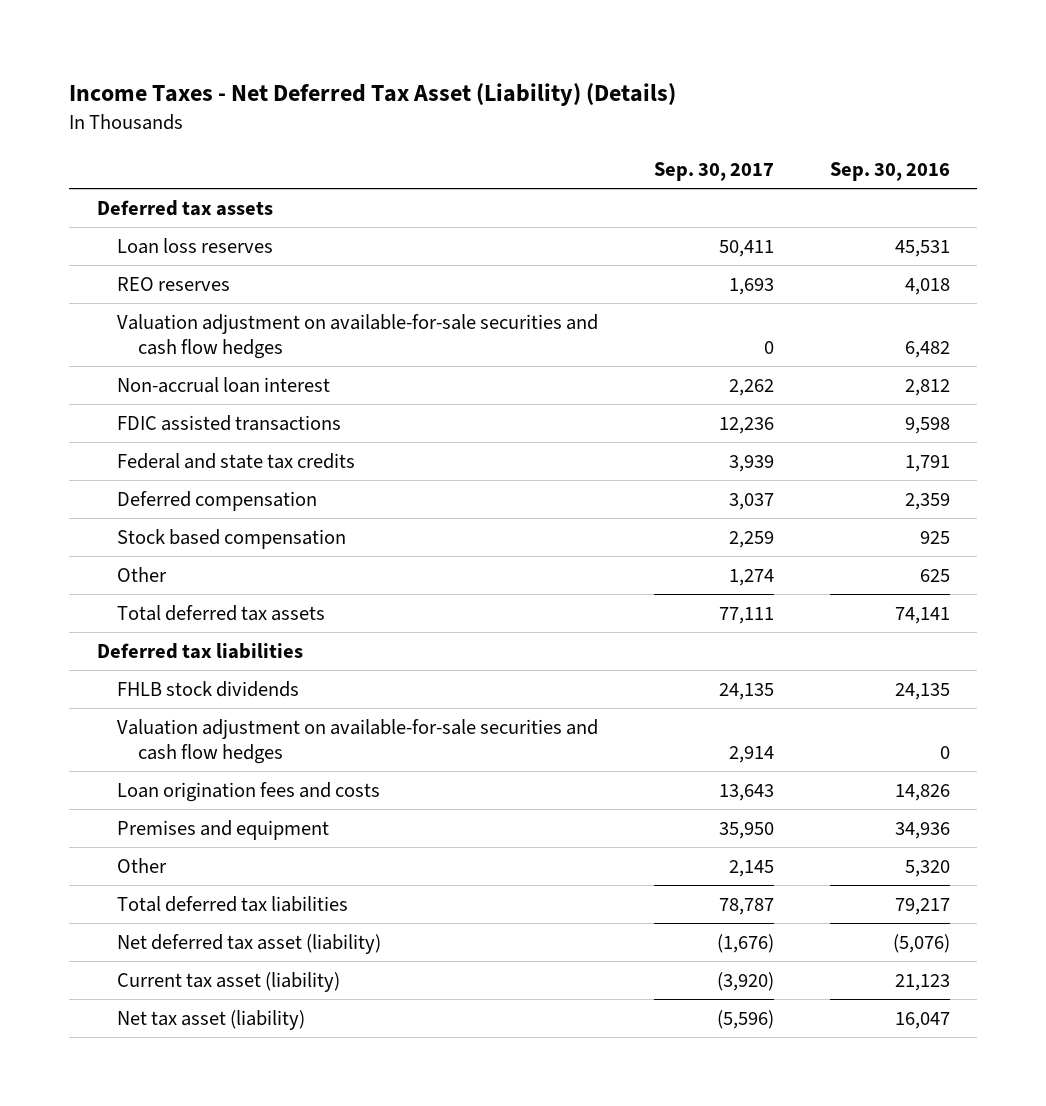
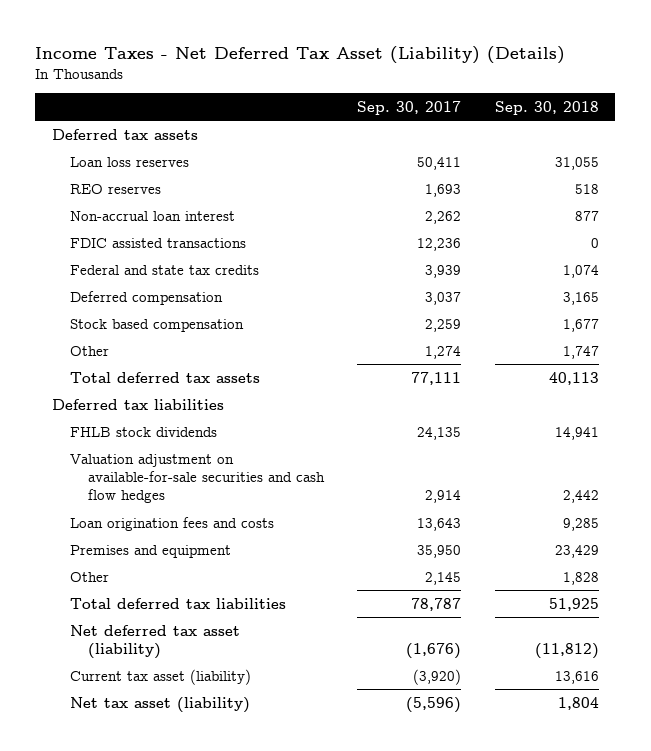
- | Sep. 30, 2017 | Sep. 30, 2016
+ | Sep. 30, 2017 | Sep. 30, 2018
- Valuation adjustment on available-for-sale securities and cash flow hedges | 0 | 6,482

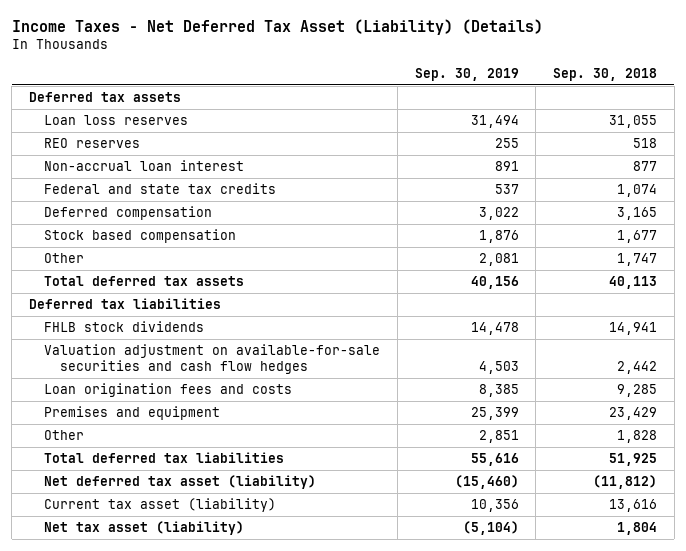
- | Sep. 30, 2017 | Sep. 30, 2018
+ | Sep. 30, 2019 | Sep. 30, 2018
- FDIC assisted transactions | 12,236 | 0

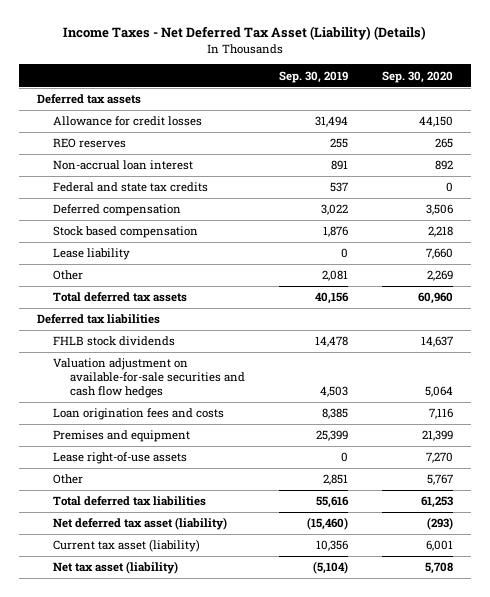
- | Sep. 30, 2019 | Sep. 30, 2018
+ | Sep. 30, 2019 | Sep. 30, 2020
- Loan loss reserves | 31,494 | 31,055
+ Allowance for credit losses | 31,494 | 44,150
+ Lease liability | 0 | 7,660
+ Lease right-of-use assets | 0 | 7,270

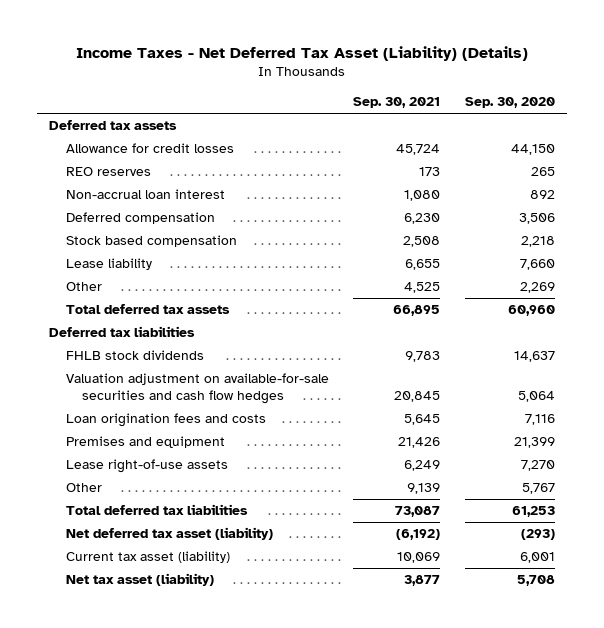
- | Sep. 30, 2019 | Sep. 30, 2020
+ | Sep. 30, 2021 | Sep. 30, 2020
- Federal and state tax credits | 537 | 0

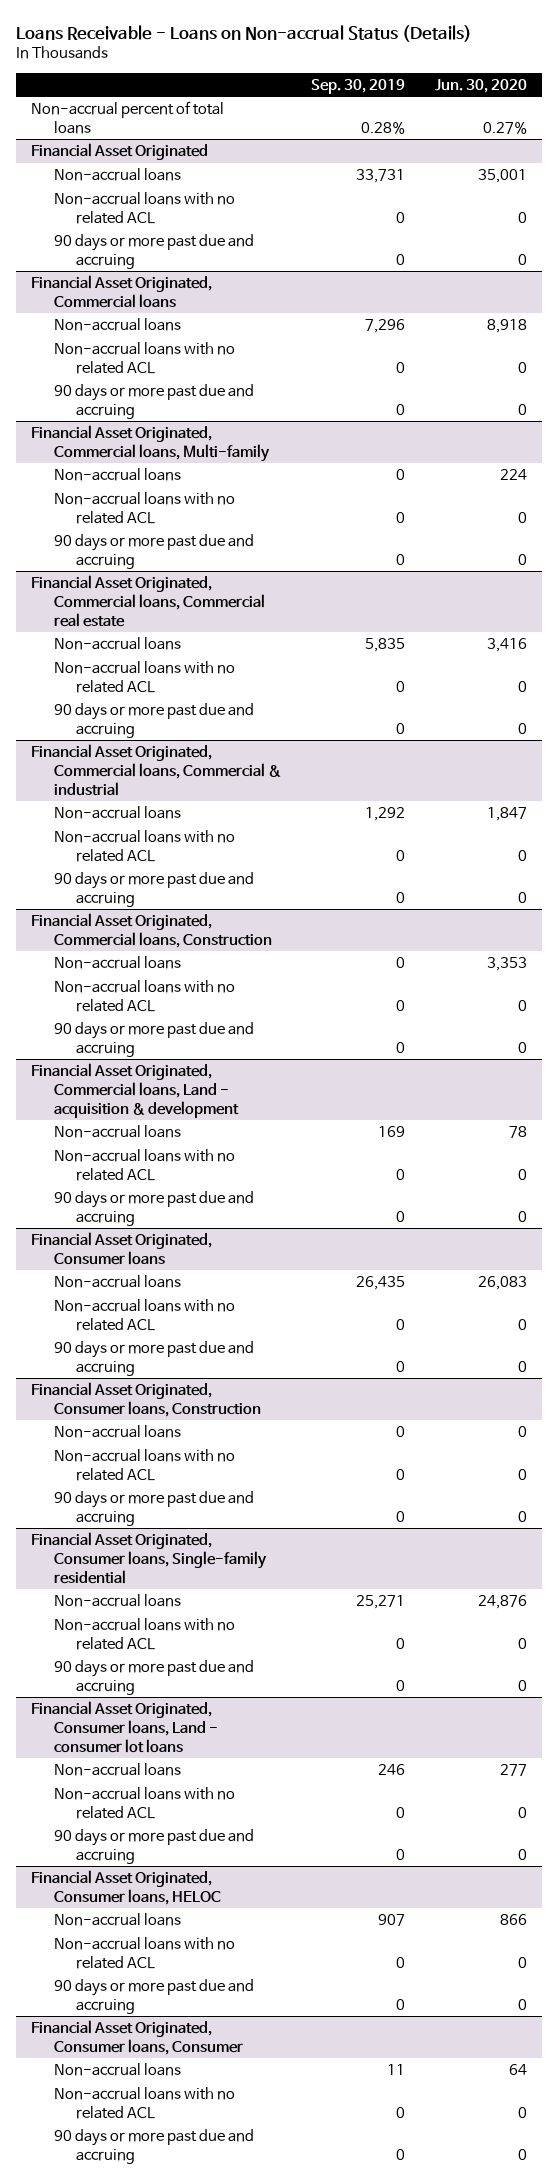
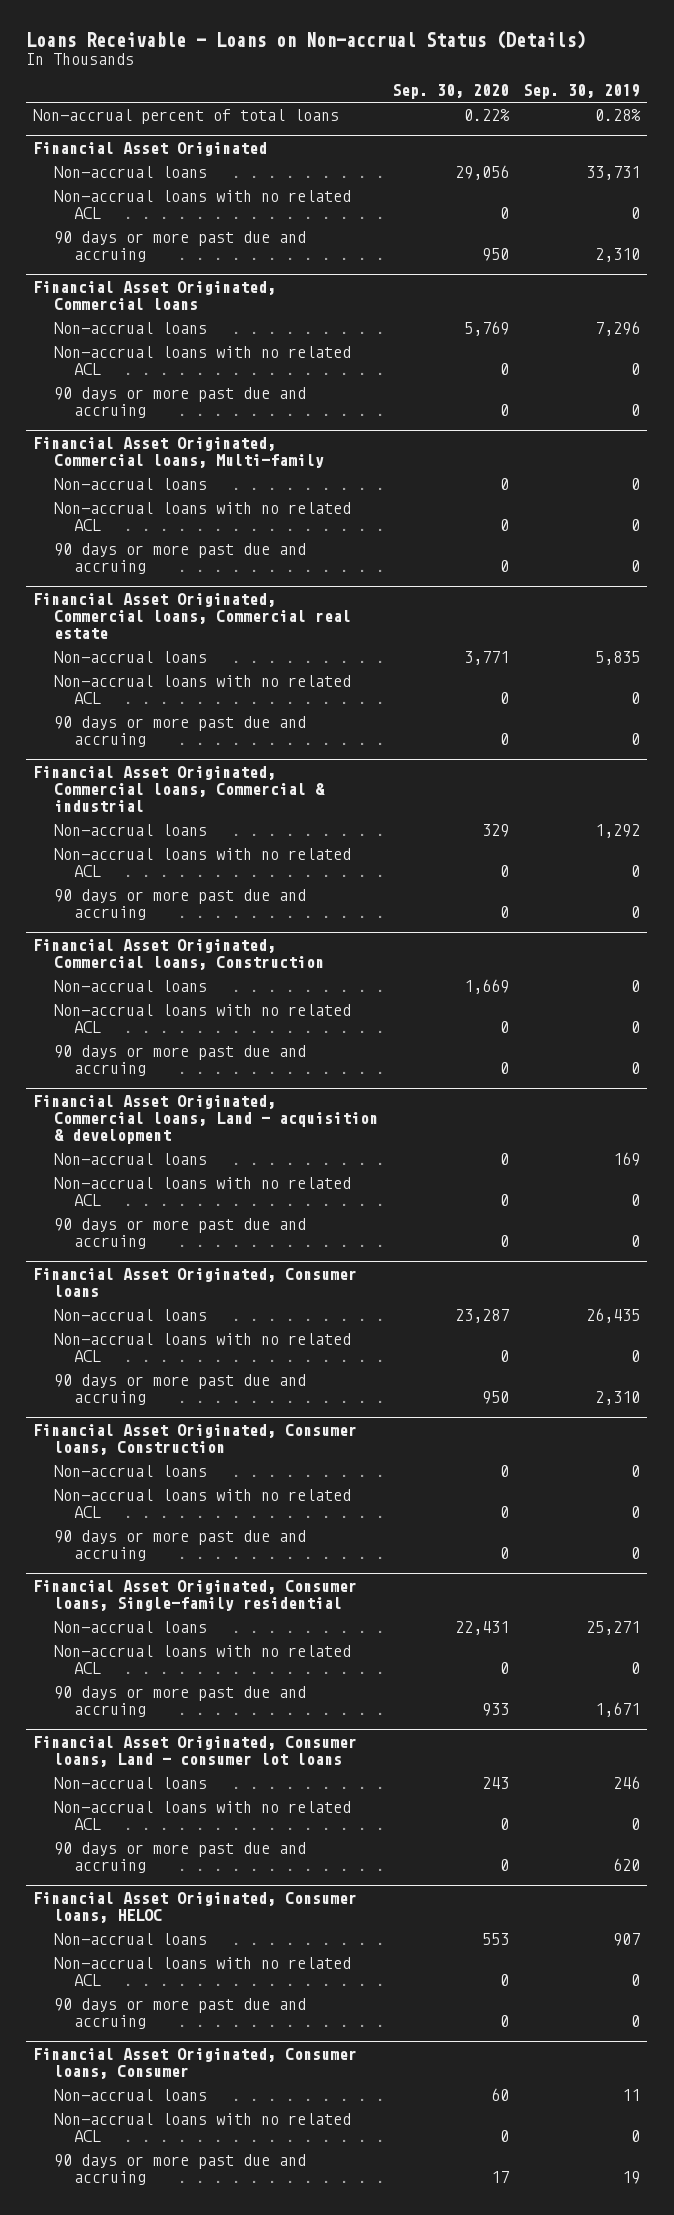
- | Sep. 30, 2019 | Jun. 30, 2020
+ | Sep. 30, 2020 | Sep. 30, 2019
@ Financial Asset Originated
- 90 days or more past due and accruing | 0 | 0
+ 90 days or more past due and accruing | 950 | 2,310
@ Financial Asset Originated, Consumer loans
- 90 days or more past due and accruing | 0 | 0
+ 90 days or more past due and accruing | 950 | 2,310
@ Financial Asset Originated, Consumer loans, Single-family residential
- 90 days or more past due and accruing | 0 | 0
+ 90 days or more past due and accruing | 933 | 1,671
@ Financial Asset Originated, Consumer loans, Land - consumer lot loans
- 90 days or more past due and accruing | 0 | 0
+ 90 days or more past due and accruing | 0 | 620
@ Financial Asset Originated, Consumer loans, Consumer
- 90 days or more past due and accruing | 0 | 0
+ 90 days or more past due and accruing | 17 | 19

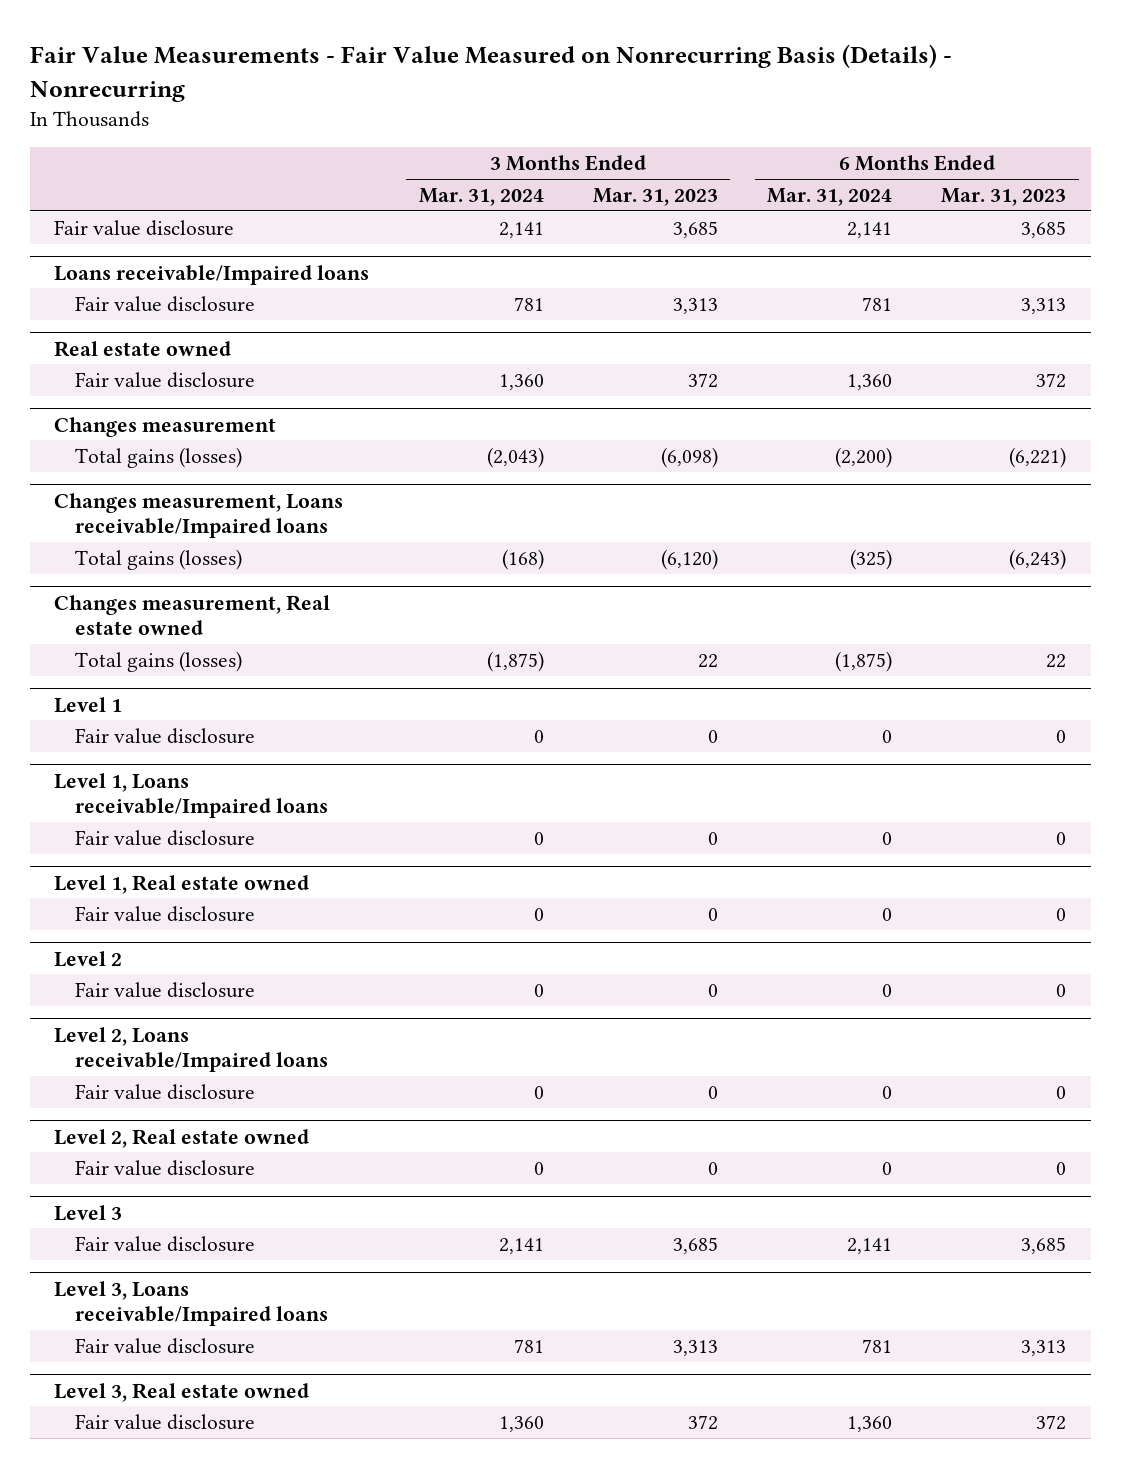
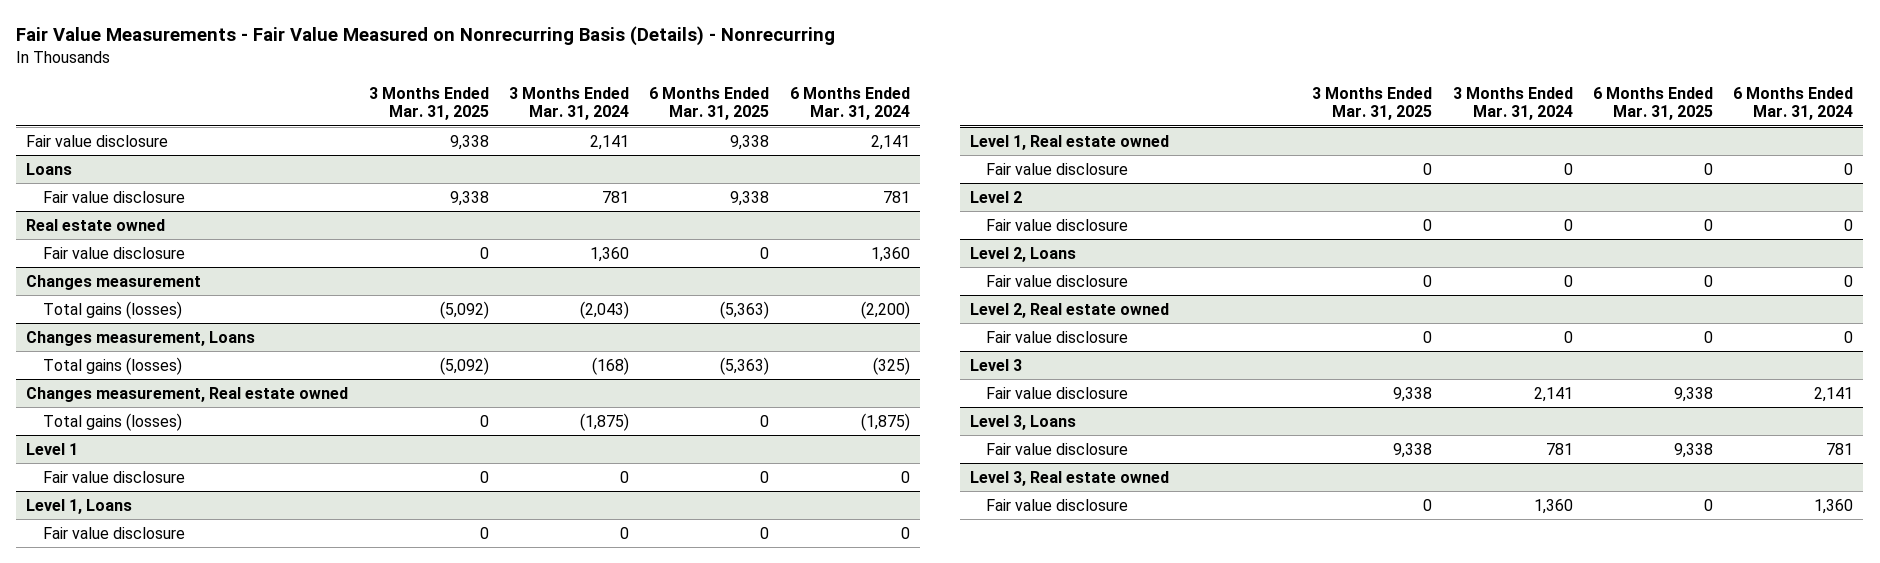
- | 3 Months Ended Mar. 31, 2024 | 3 Months Ended Mar. 31, 2023 | 6 Months Ended Mar. 31, 2024 | 6 Months Ended Mar. 31, 2023
+ | 3 Months Ended Mar. 31, 2025 | 3 Months Ended Mar. 31, 2024 | 6 Months Ended Mar. 31, 2025 | 6 Months Ended Mar. 31, 2024
- Loans receivable/Impaired loans
+ Loans
- Changes measurement, Loans receivable/Impaired loans
+ Changes measurement, Loans
- Level 1, Loans receivable/Impaired loans
+ Level 1, Loans
- Level 2, Loans receivable/Impaired loans
+ Level 2, Loans
- Level 3, Loans receivable/Impaired loans
+ Level 3, Loans

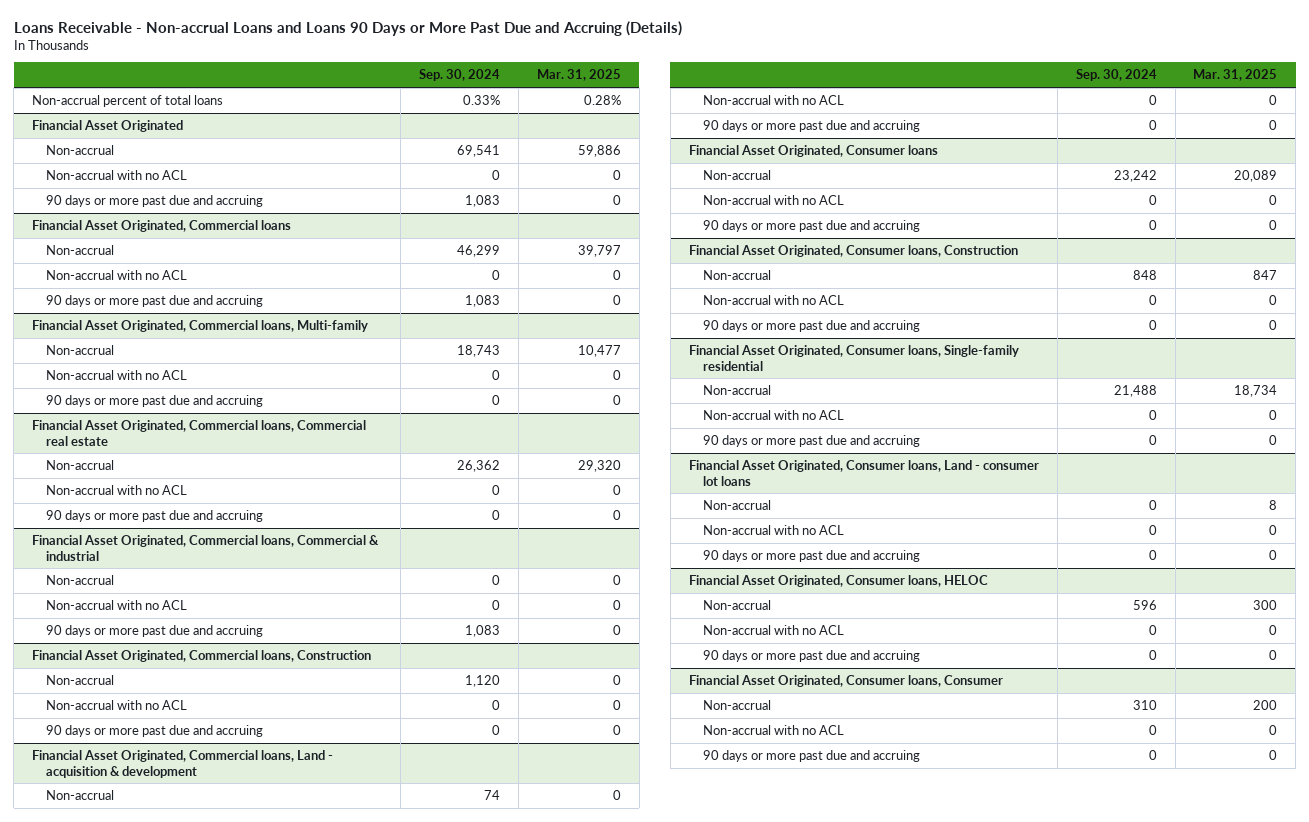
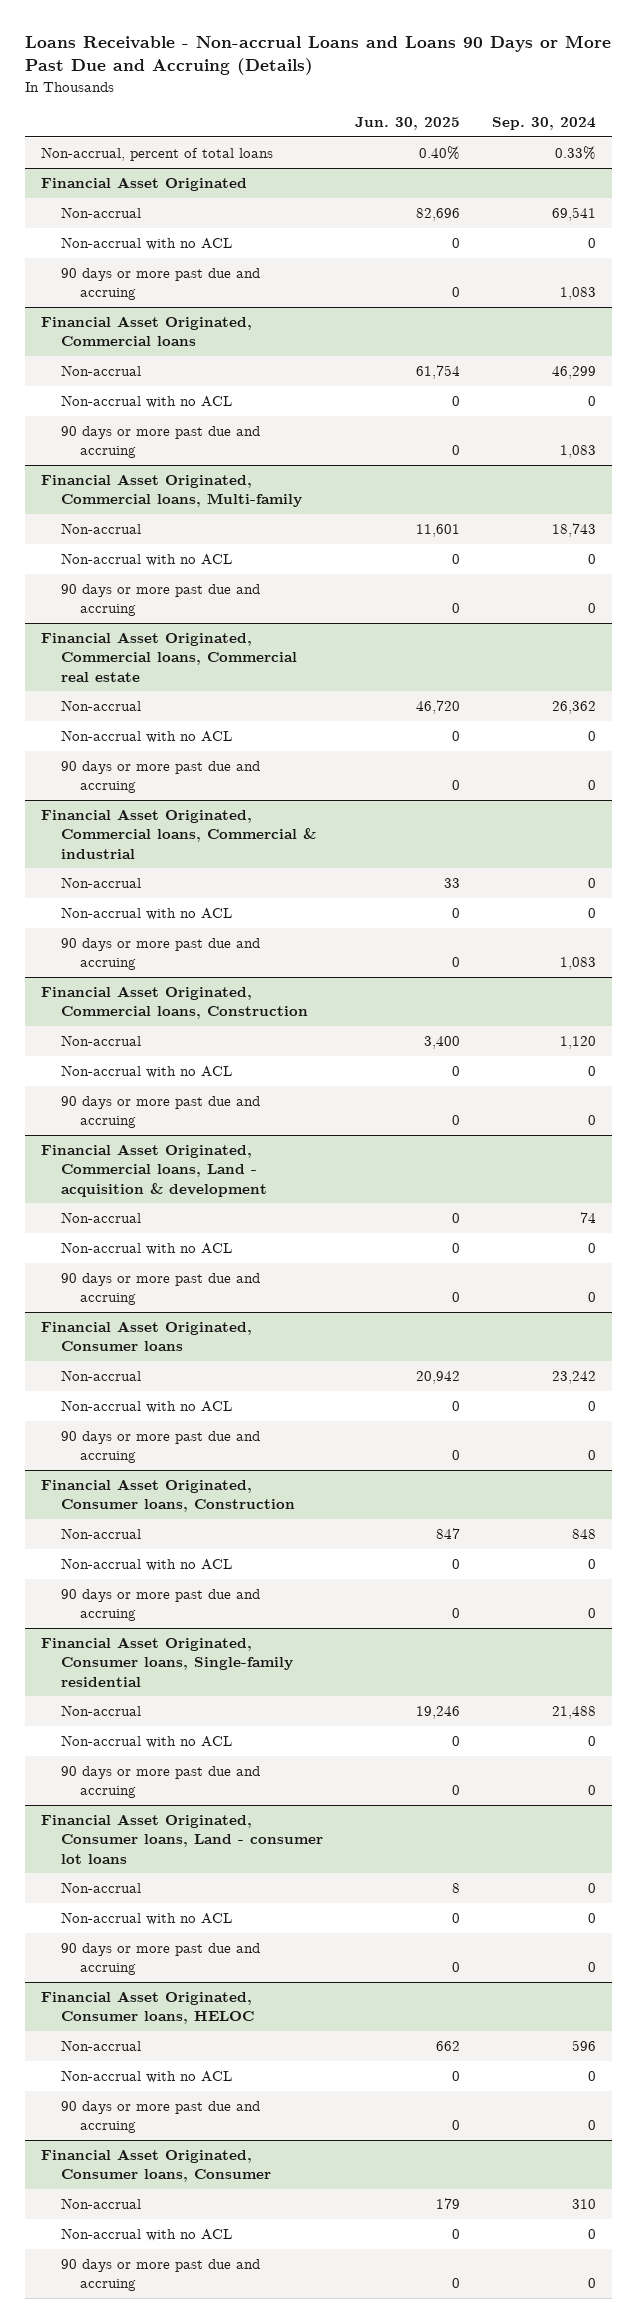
- | Sep. 30, 2024 | Mar. 31, 2025
+ | Jun. 30, 2025 | Sep. 30, 2024
- Non-accrual percent of total loans | 0.33% | 0.28%
+ Non-accrual, percent of total loans | 0.40% | 0.33%

